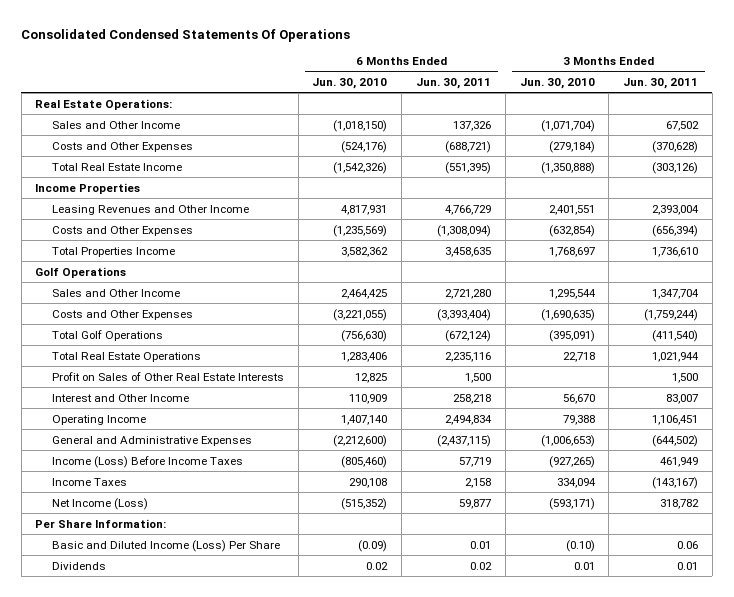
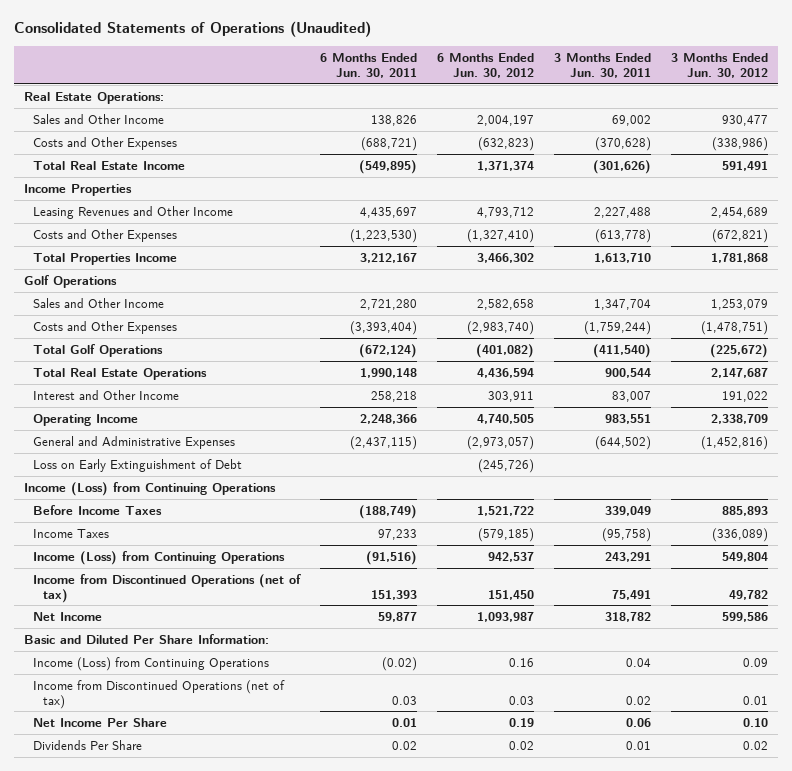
- Consolidated Condensed Statements Of Operations
+ Consolidated Statements of Operations (Unaudited)
- | 6 Months Ended Jun. 30, 2010 | 6 Months Ended Jun. 30, 2011 | 3 Months Ended Jun. 30, 2010 | 3 Months Ended Jun. 30, 2011
+ | 6 Months Ended Jun. 30, 2011 | 6 Months Ended Jun. 30, 2012 | 3 Months Ended Jun. 30, 2011 | 3 Months Ended Jun. 30, 2012
- Sales and Other Income | (1,018,150) | 137,326 | (1,071,704) | 67,502
+ Sales and Other Income | 138,826 | 2,004,197 | 69,002 | 930,477
- Total Real Estate Income | (1,542,326) | (551,395) | (1,350,888) | (303,126)
+ Total Real Estate Income | (549,895) | 1,371,374 | (301,626) | 591,491
- Leasing Revenues and Other Income | 4,817,931 | 4,766,729 | 2,401,551 | 2,393,004
- Costs and Other Expenses | (1,235,569) | (1,308,094) | (632,854) | (656,394)
- Total Properties Income | 3,582,362 | 3,458,635 | 1,768,697 | 1,736,610
+ Leasing Revenues and Other Income | 4,435,697 | 4,793,712 | 2,227,488 | 2,454,689
+ Costs and Other Expenses | (1,223,530) | (1,327,410) | (613,778) | (672,821)
+ Total Properties Income | 3,212,167 | 3,466,302 | 1,613,710 | 1,781,868
- Total Real Estate Operations | 1,283,406 | 2,235,116 | 22,718 | 1,021,944
- Profit on Sales of Other Real Estate Interests | 12,825 | 1,500 | | 1,500
+ Total Real Estate Operations | 1,990,148 | 4,436,594 | 900,544 | 2,147,687
- Operating Income | 1,407,140 | 2,494,834 | 79,388 | 1,106,451
+ Operating Income | 2,248,366 | 4,740,505 | 983,551 | 2,338,709
- Income (Loss) Before Income Taxes | (805,460) | 57,719 | (927,265) | 461,949
- Income Taxes | 290,108 | 2,158 | 334,094 | (143,167)
- Net Income (Loss) | (515,352) | 59,877 | (593,171) | 318,782
- Per Share Information:
- Basic and Diluted Income (Loss) Per Share | (0.09) | 0.01 | (0.10) | 0.06
- Dividends | 0.02 | 0.02 | 0.01 | 0.01
+ Loss on Early Extinguishment of Debt | | (245,726) | |
+ Income (Loss) from Continuing Operations
+ Before Income Taxes | (188,749) | 1,521,722 | 339,049 | 885,893
+ Income Taxes | 97,233 | (579,185) | (95,758) | (336,089)
+ Income (Loss) from Continuing Operations | (91,516) | 942,537 | 243,291 | 549,804
+ Income from Discontinued Operations (net of tax) | 151,393 | 151,450 | 75,491 | 49,782
+ Net Income | 59,877 | 1,093,987 | 318,782 | 599,586
+ Basic and Diluted Per Share Information:
+ Income (Loss) from Continuing Operations | (0.02) | 0.16 | 0.04 | 0.09
+ Income from Discontinued Operations (net of tax) | 0.03 | 0.03 | 0.02 | 0.01
+ Net Income Per Share | 0.01 | 0.19 | 0.06 | 0.10
+ Dividends Per Share | 0.02 | 0.02 | 0.01 | 0.02

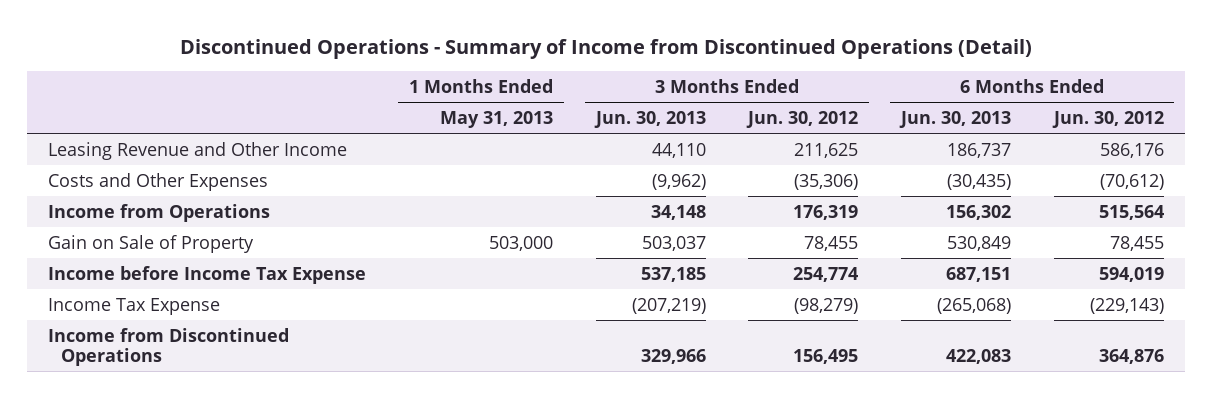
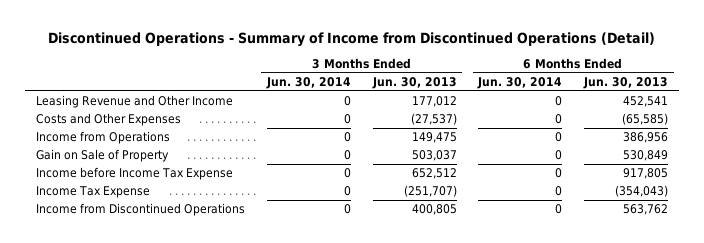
- | 1 Months Ended May 31, 2013 | 3 Months Ended Jun. 30, 2013 | 3 Months Ended Jun. 30, 2012 | 6 Months Ended Jun. 30, 2013 | 6 Months Ended Jun. 30, 2012
+ | 3 Months Ended Jun. 30, 2014 | 3 Months Ended Jun. 30, 2013 | 6 Months Ended Jun. 30, 2014 | 6 Months Ended Jun. 30, 2013
- Leasing Revenue and Other Income | | 44,110 | 211,625 | 186,737 | 586,176
- Costs and Other Expenses | | (9,962) | (35,306) | (30,435) | (70,612)
- Income from Operations | | 34,148 | 176,319 | 156,302 | 515,564
+ Leasing Revenue and Other Income | 0 | 177,012 | 0 | 452,541
+ Costs and Other Expenses | 0 | (27,537) | 0 | (65,585)
+ Income from Operations | 0 | 149,475 | 0 | 386,956
- Income before Income Tax Expense | | 537,185 | 254,774 | 687,151 | 594,019
- Income Tax Expense | | (207,219) | (98,279) | (265,068) | (229,143)
- Income from Discontinued Operations | | 329,966 | 156,495 | 422,083 | 364,876
+ Income before Income Tax Expense | 0 | 652,512 | 0 | 917,805
+ Income Tax Expense | 0 | (251,707) | 0 | (354,043)
+ Income from Discontinued Operations | 0 | 400,805 | 0 | 563,762

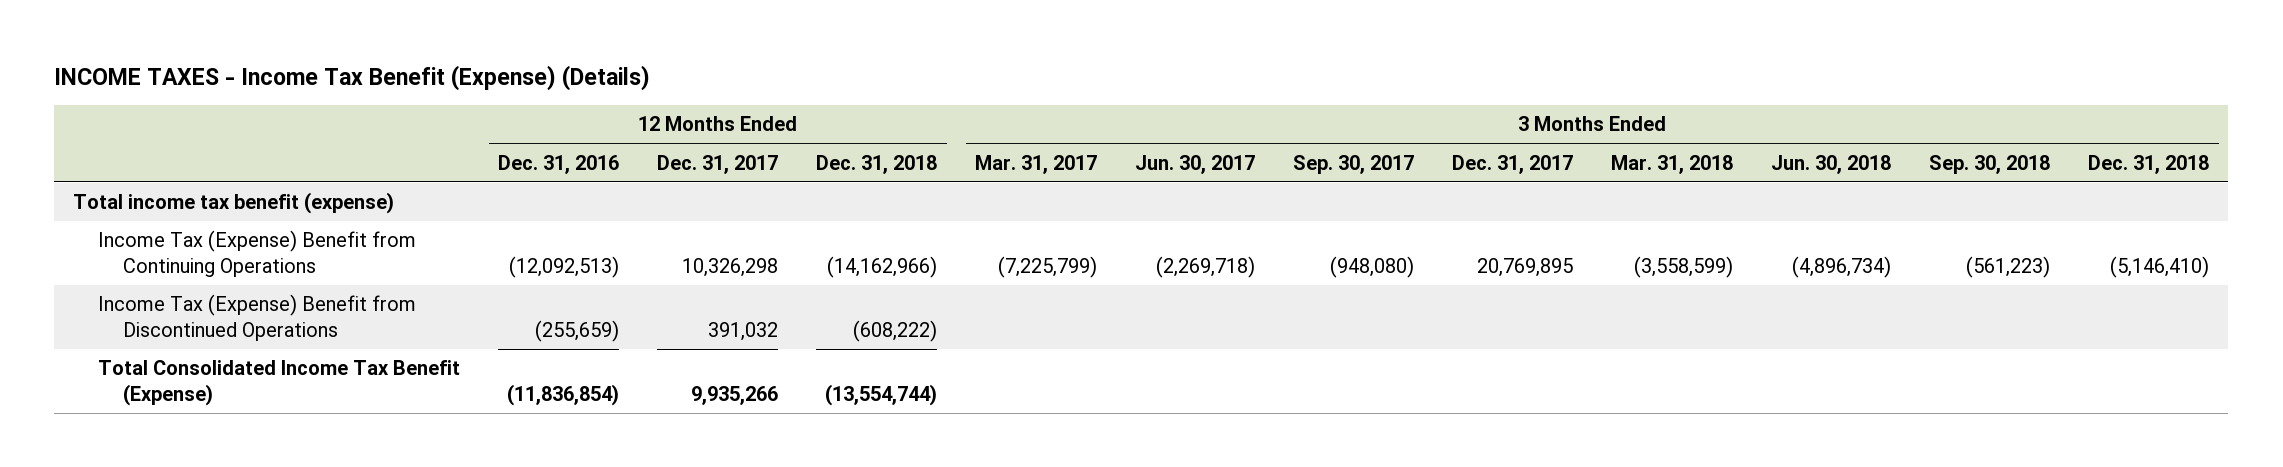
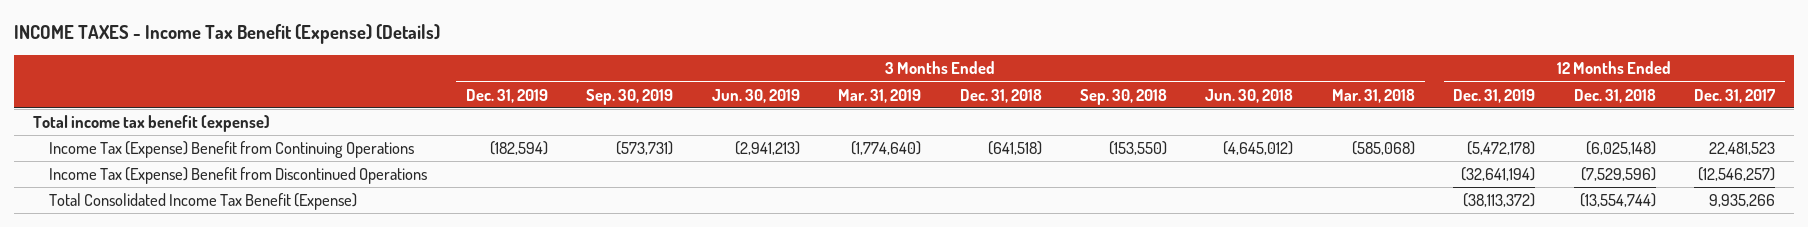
- | 12 Months Ended Dec. 31, 2016 | 12 Months Ended Dec. 31, 2017 | 12 Months Ended Dec. 31, 2018 | 3 Months Ended Mar. 31, 2017 | 3 Months Ended Jun. 30, 2017 | 3 Months Ended Sep. 30, 2017 | 3 Months Ended Dec. 31, 2017 | 3 Months Ended Mar. 31, 2018 | 3 Months Ended Jun. 30, 2018 | 3 Months Ended Sep. 30, 2018 | 3 Months Ended Dec. 31, 2018
+ | 3 Months Ended Dec. 31, 2019 | 3 Months Ended Sep. 30, 2019 | 3 Months Ended Jun. 30, 2019 | 3 Months Ended Mar. 31, 2019 | 3 Months Ended Dec. 31, 2018 | 3 Months Ended Sep. 30, 2018 | 3 Months Ended Jun. 30, 2018 | 3 Months Ended Mar. 31, 2018 | 12 Months Ended Dec. 31, 2019 | 12 Months Ended Dec. 31, 2018 | 12 Months Ended Dec. 31, 2017
- Income Tax (Expense) Benefit from Continuing Operations | (12,092,513) | 10,326,298 | (14,162,966) | (7,225,799) | (2,269,718) | (948,080) | 20,769,895 | (3,558,599) | (4,896,734) | (561,223) | (5,146,410)
- Income Tax (Expense) Benefit from Discontinued Operations | (255,659) | 391,032 | (608,222) | | | | | | | |
+ Income Tax (Expense) Benefit from Continuing Operations | (182,594) | (573,731) | (2,941,213) | (1,774,640) | (641,518) | (153,550) | (4,645,012) | (585,068) | (5,472,178) | (6,025,148) | 22,481,523
+ Income Tax (Expense) Benefit from Discontinued Operations | | | | | | | | | (32,641,194) | (7,529,596) | (12,546,257)

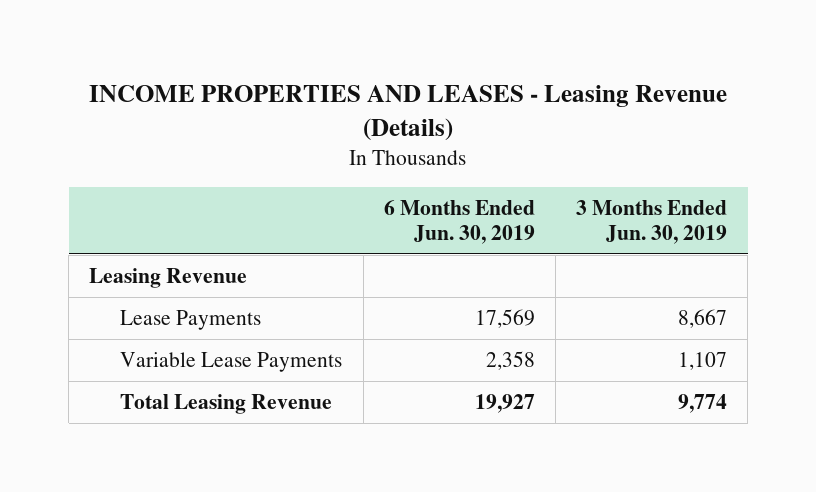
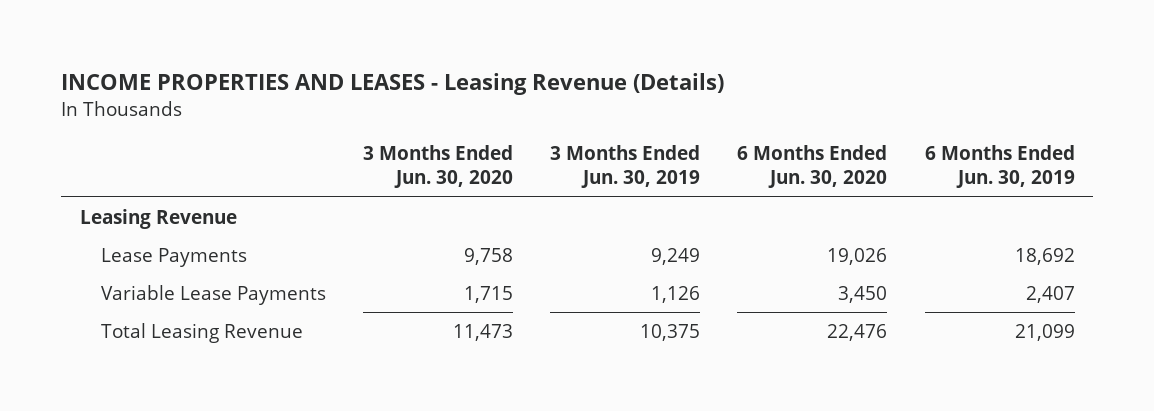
- | 6 Months Ended Jun. 30, 2019 | 3 Months Ended Jun. 30, 2019
+ | 3 Months Ended Jun. 30, 2020 | 3 Months Ended Jun. 30, 2019 | 6 Months Ended Jun. 30, 2020 | 6 Months Ended Jun. 30, 2019
- Lease Payments | 17,569 | 8,667
- Variable Lease Payments | 2,358 | 1,107
- Total Leasing Revenue | 19,927 | 9,774
+ Lease Payments | 9,758 | 9,249 | 19,026 | 18,692
+ Variable Lease Payments | 1,715 | 1,126 | 3,450 | 2,407
+ Total Leasing Revenue | 11,473 | 10,375 | 22,476 | 21,099

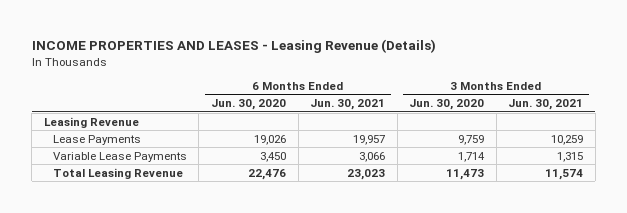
- | 3 Months Ended Jun. 30, 2020 | 3 Months Ended Jun. 30, 2019 | 6 Months Ended Jun. 30, 2020 | 6 Months Ended Jun. 30, 2019
+ | 6 Months Ended Jun. 30, 2020 | 6 Months Ended Jun. 30, 2021 | 3 Months Ended Jun. 30, 2020 | 3 Months Ended Jun. 30, 2021
- Lease Payments | 9,758 | 9,249 | 19,026 | 18,692
- Variable Lease Payments | 1,715 | 1,126 | 3,450 | 2,407
+ Lease Payments | 19,026 | 19,957 | 9,759 | 10,259
+ Variable Lease Payments | 3,450 | 3,066 | 1,714 | 1,315

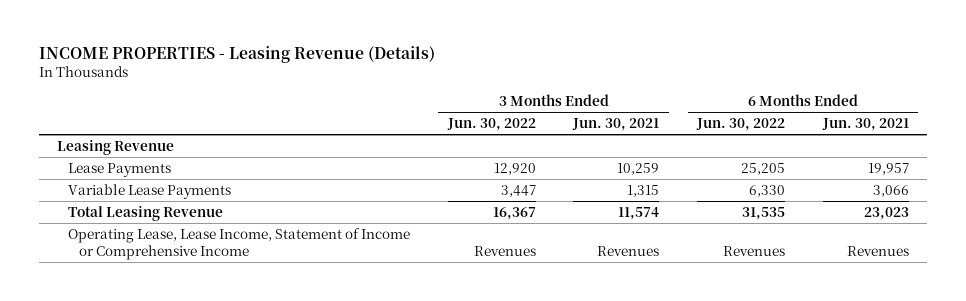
- INCOME PROPERTIES AND LEASES - Leasing Revenue (Details)
+ INCOME PROPERTIES - Leasing Revenue (Details)
- | 6 Months Ended Jun. 30, 2020 | 6 Months Ended Jun. 30, 2021 | 3 Months Ended Jun. 30, 2020 | 3 Months Ended Jun. 30, 2021
+ | 3 Months Ended Jun. 30, 2022 | 3 Months Ended Jun. 30, 2021 | 6 Months Ended Jun. 30, 2022 | 6 Months Ended Jun. 30, 2021
+ Operating Lease, Lease Income, Statement of Income or Comprehensive Income | Revenues | Revenues | Revenues | Revenues

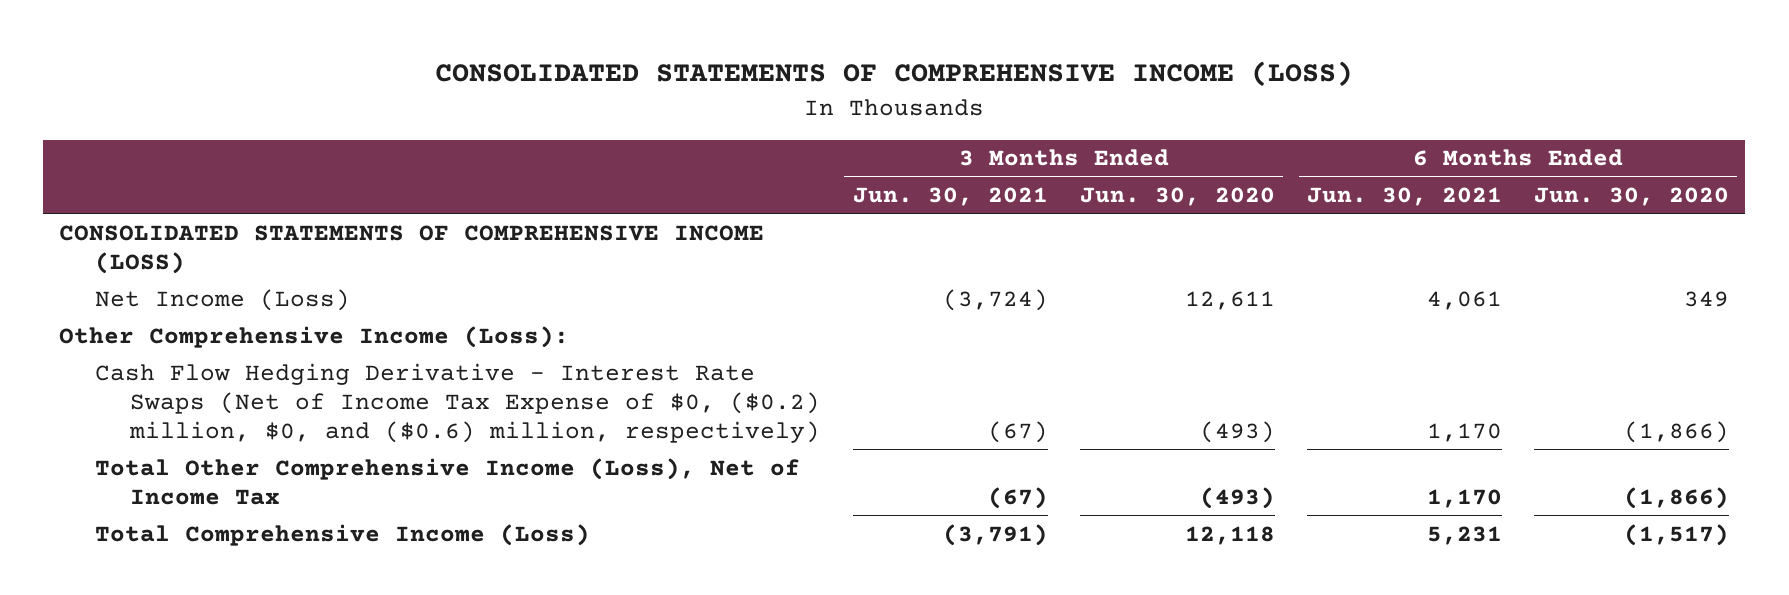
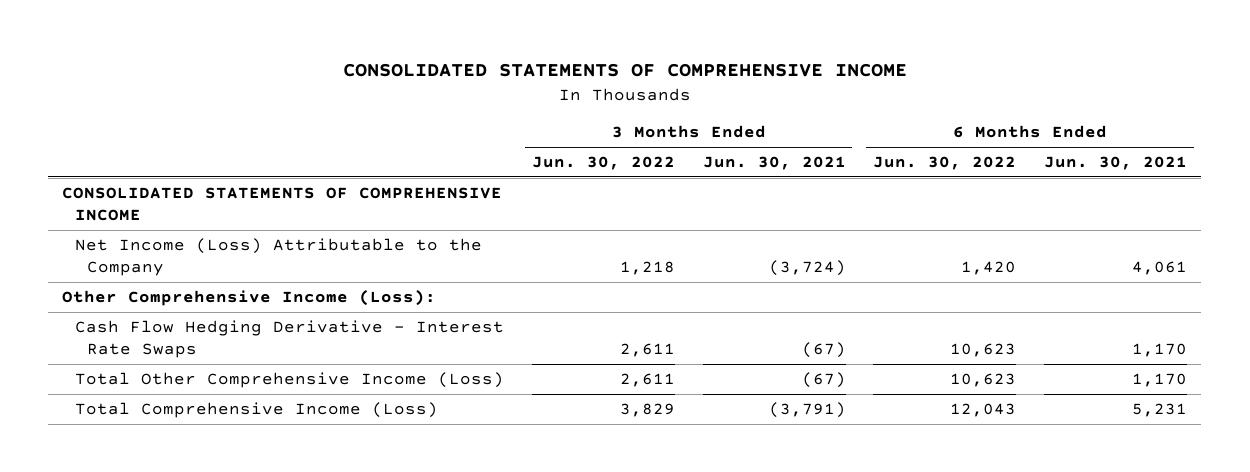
- CONSOLIDATED STATEMENTS OF COMPREHENSIVE INCOME (LOSS)
+ CONSOLIDATED STATEMENTS OF COMPREHENSIVE INCOME
- | 3 Months Ended Jun. 30, 2021 | 3 Months Ended Jun. 30, 2020 | 6 Months Ended Jun. 30, 2021 | 6 Months Ended Jun. 30, 2020
+ | 3 Months Ended Jun. 30, 2022 | 3 Months Ended Jun. 30, 2021 | 6 Months Ended Jun. 30, 2022 | 6 Months Ended Jun. 30, 2021
- CONSOLIDATED STATEMENTS OF COMPREHENSIVE INCOME (LOSS)
- Net Income (Loss) | (3,724) | 12,611 | 4,061 | 349
+ CONSOLIDATED STATEMENTS OF COMPREHENSIVE INCOME
+ Net Income (Loss) Attributable to the Company | 1,218 | (3,724) | 1,420 | 4,061
- Cash Flow Hedging Derivative - Interest Rate Swaps (Net of Income Tax Expense of $0, ($0.2) million, $0, and ($0.6) million, respectively) | (67) | (493) | 1,170 | (1,866)
- Total Other Comprehensive Income (Loss), Net of Income Tax | (67) | (493) | 1,170 | (1,866)
+ Cash Flow Hedging Derivative - Interest Rate Swaps | 2,611 | (67) | 10,623 | 1,170
+ Total Other Comprehensive Income (Loss) | 2,611 | (67) | 10,623 | 1,170

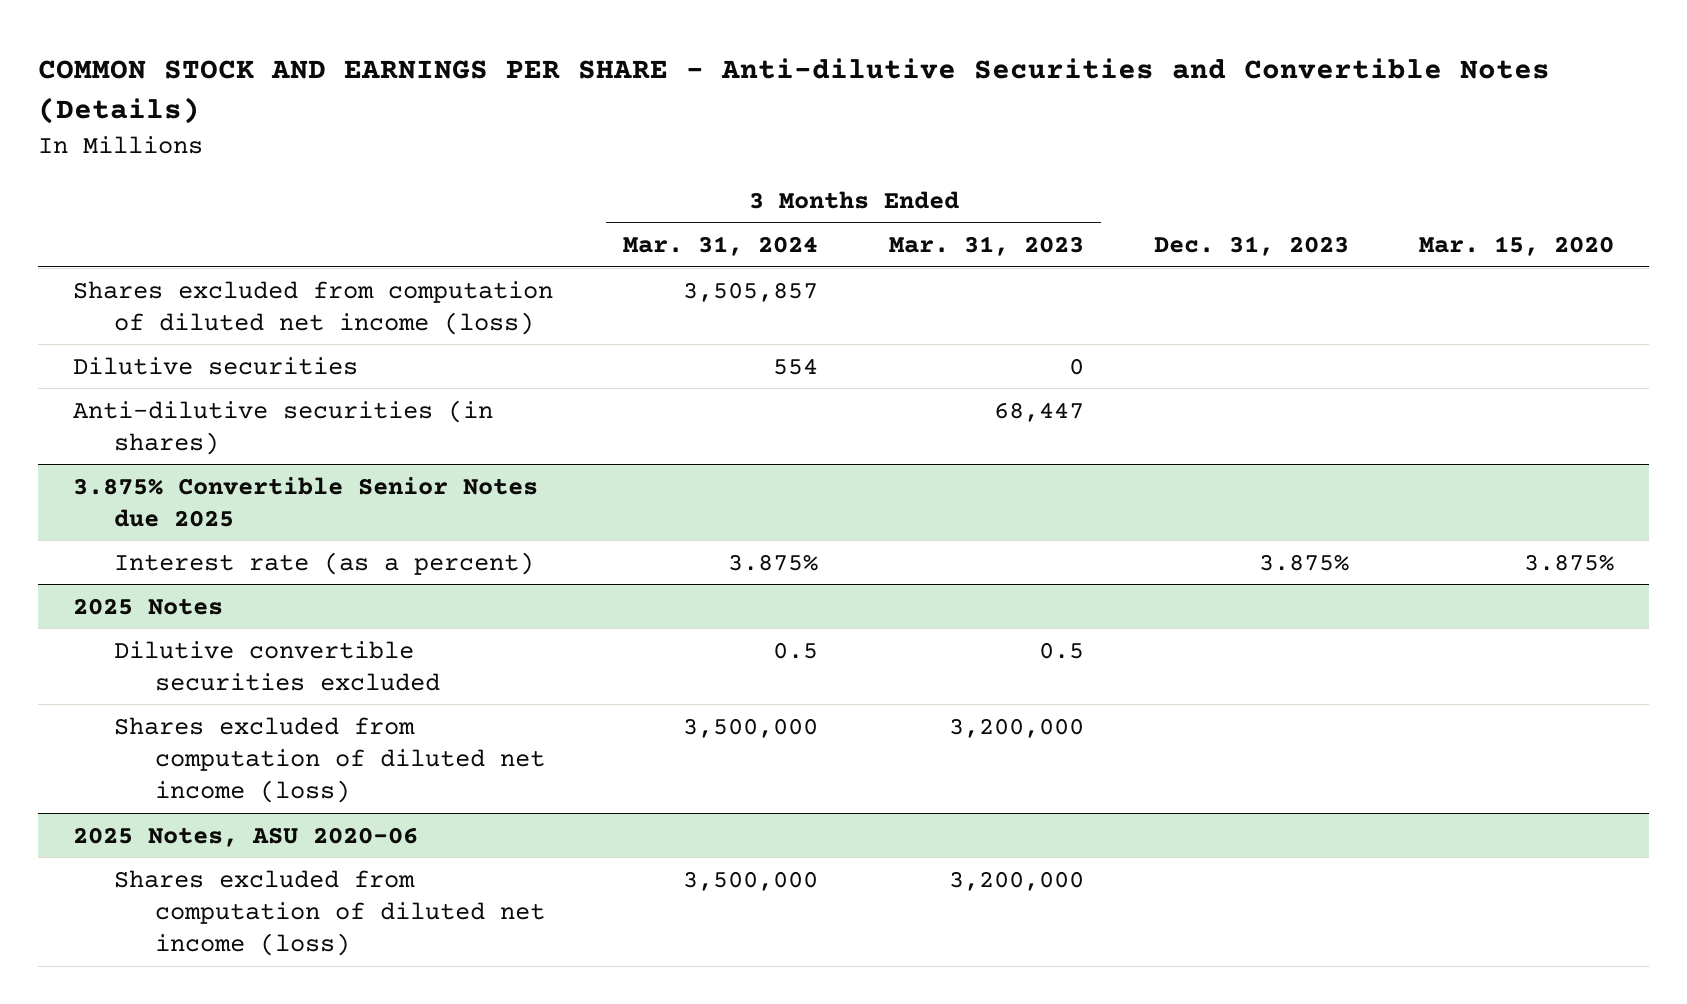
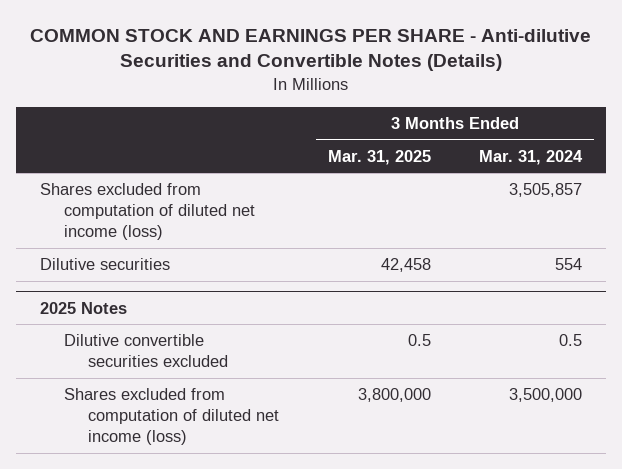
- | 3 Months Ended Mar. 31, 2024 | 3 Months Ended Mar. 31, 2023 | Dec. 31, 2023 | Mar. 15, 2020
+ | 3 Months Ended Mar. 31, 2025 | 3 Months Ended Mar. 31, 2024
- Anti-dilutive securities (in shares) | | 68,447 | |
- 3.875% Convertible Senior Notes due 2025
- Interest rate (as a percent) | 3.875% | | 3.875% | 3.875%
- 2025 Notes, ASU 2020-06
- Shares excluded from computation of diluted net income (loss) | 3,500,000 | 3,200,000 | |

